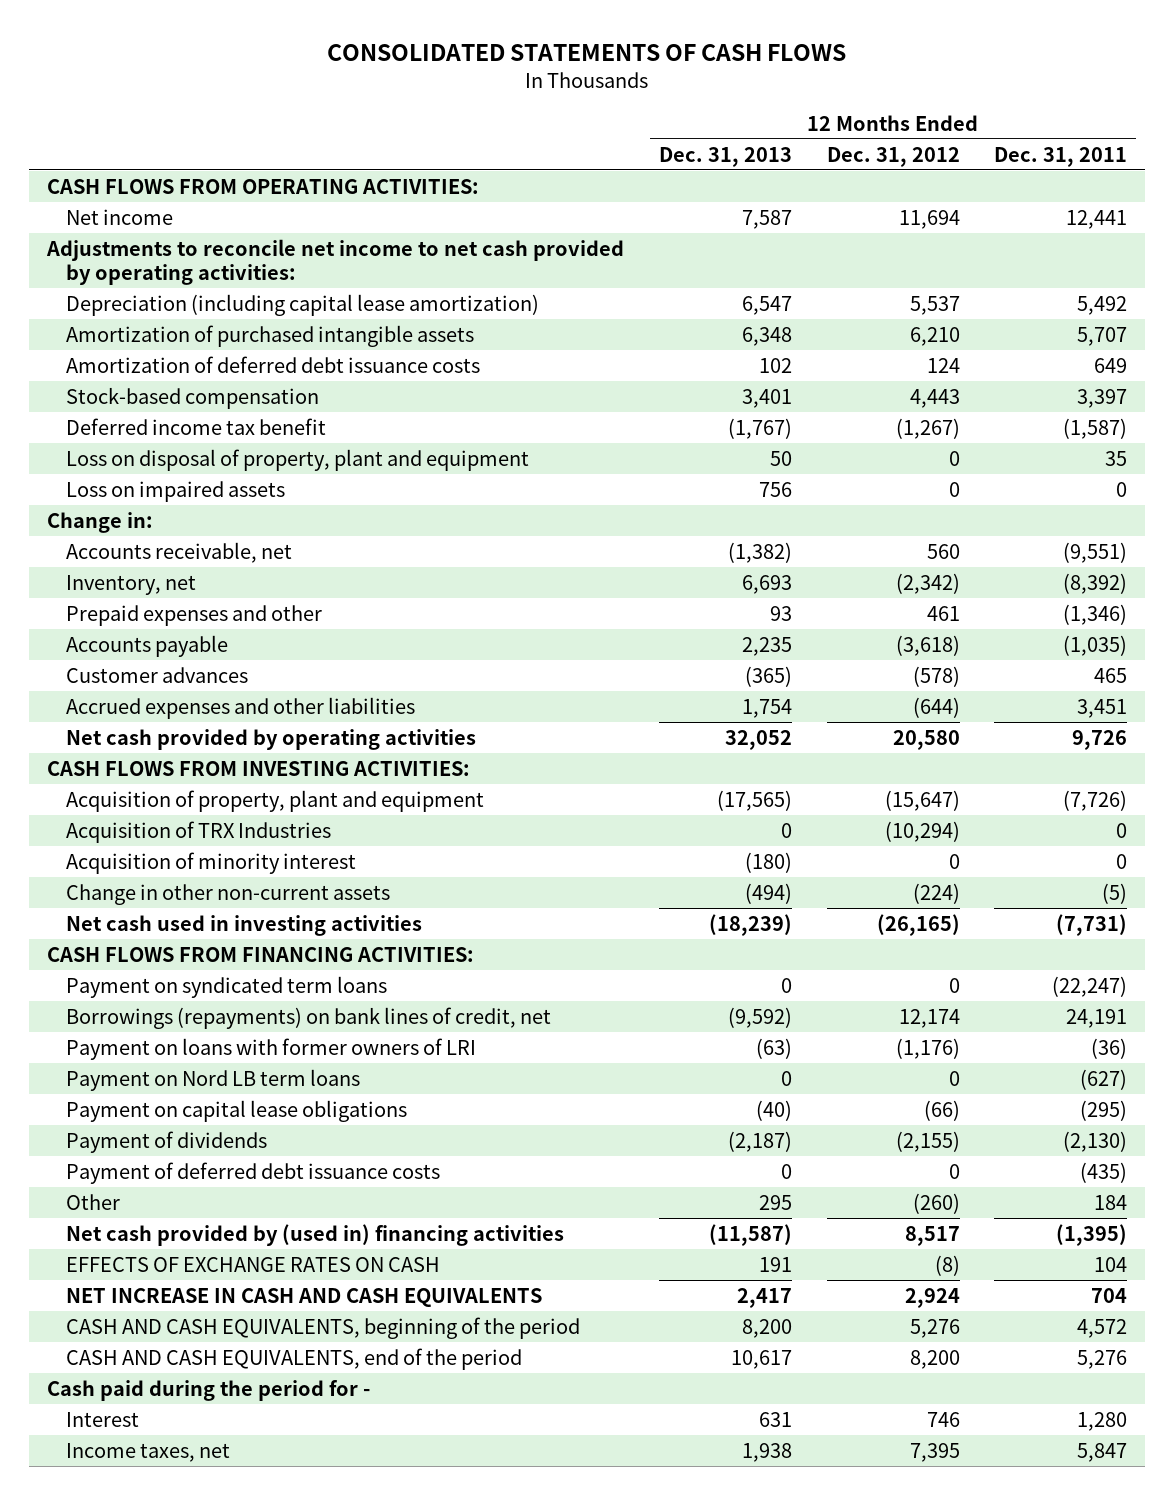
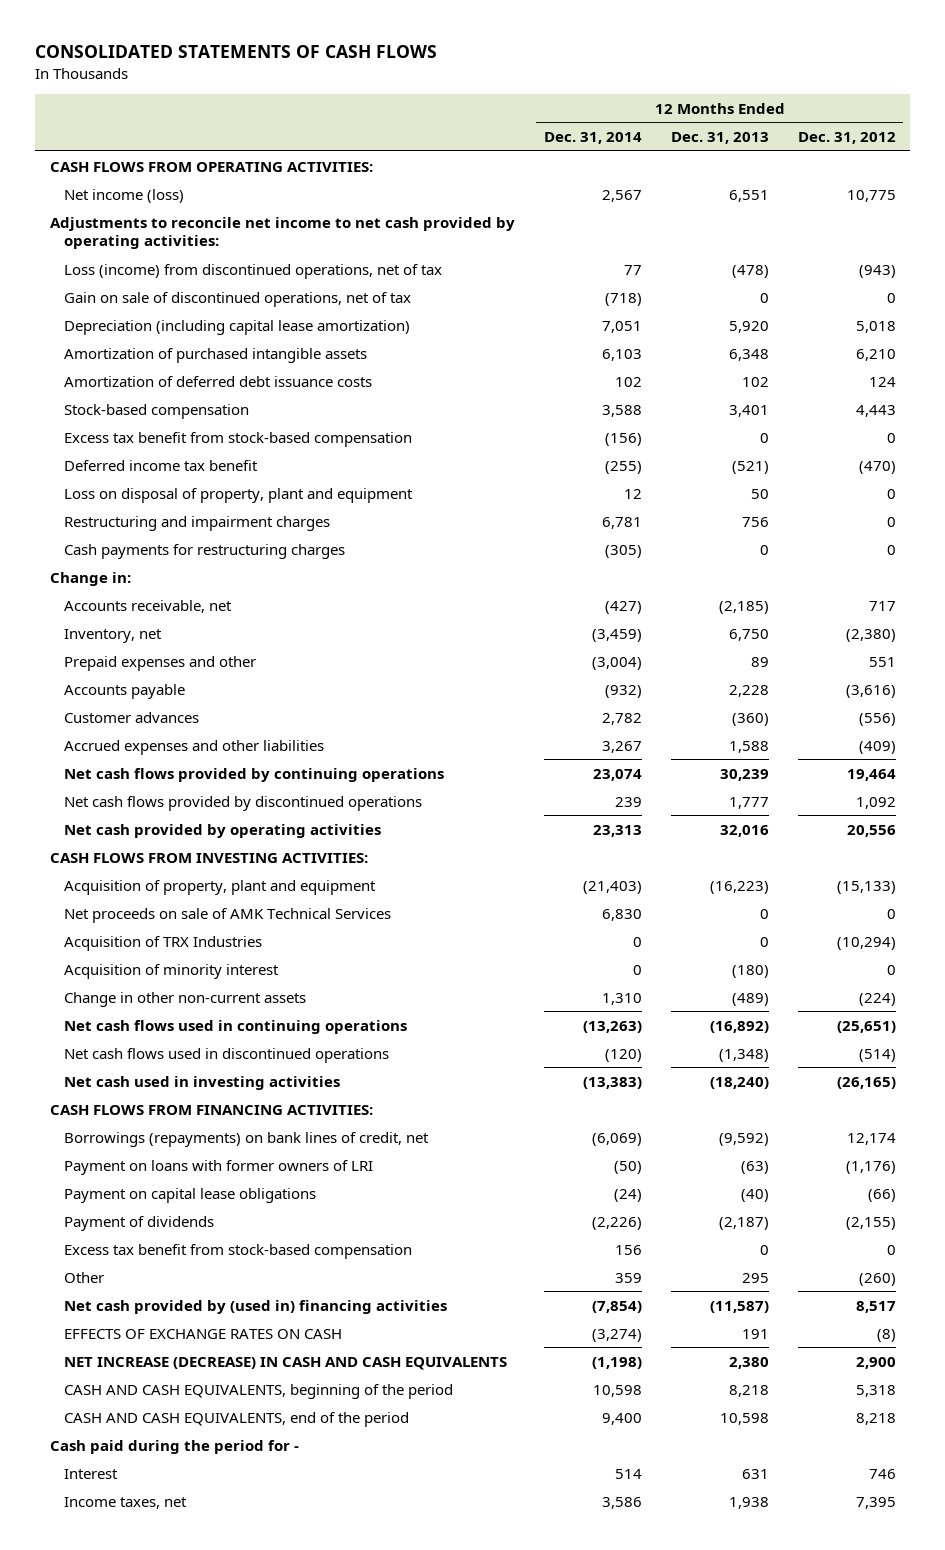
- | 12 Months Ended Dec. 31, 2013 | 12 Months Ended Dec. 31, 2012 | 12 Months Ended Dec. 31, 2011
+ | 12 Months Ended Dec. 31, 2014 | 12 Months Ended Dec. 31, 2013 | 12 Months Ended Dec. 31, 2012
- Net income | 7,587 | 11,694 | 12,441
+ Net income (loss) | 2,567 | 6,551 | 10,775
- Depreciation (including capital lease amortization) | 6,547 | 5,537 | 5,492
+ Loss (income) from discontinued operations, net of tax | 77 | (478) | (943)
+ Gain on sale of discontinued operations, net of tax | (718) | 0 | 0
+ Depreciation (including capital lease amortization) | 7,051 | 5,920 | 5,018
- Deferred income tax benefit | (1,767) | (1,267) | (1,587)
+ Excess tax benefit from stock-based compensation | (156) | 0 | 0
+ Deferred income tax benefit | (255) | (521) | (470)
- Loss on impaired assets | 756 | 0 | 0
+ Restructuring and impairment charges | 6,781 | 756 | 0
+ Cash payments for restructuring charges | (305) | 0 | 0
- Accounts receivable, net | (1,382) | 560 | (9,551)
- Inventory, net | 6,693 | (2,342) | (8,392)
- Prepaid expenses and other | 93 | 461 | (1,346)
- Accounts payable | 2,235 | (3,618) | (1,035)
- Customer advances | (365) | (578) | 465
- Accrued expenses and other liabilities | 1,754 | (644) | 3,451
- Net cash provided by operating activities | 32,052 | 20,580 | 9,726
+ Accounts receivable, net | (427) | (2,185) | 717
+ Inventory, net | (3,459) | 6,750 | (2,380)
+ Prepaid expenses and other | (3,004) | 89 | 551
+ Accounts payable | (932) | 2,228 | (3,616)
+ Customer advances | 2,782 | (360) | (556)
+ Accrued expenses and other liabilities | 3,267 | 1,588 | (409)
+ Net cash flows provided by continuing operations | 23,074 | 30,239 | 19,464
+ Net cash flows provided by discontinued operations | 239 | 1,777 | 1,092
+ Net cash provided by operating activities | 23,313 | 32,016 | 20,556
- Acquisition of property, plant and equipment | (17,565) | (15,647) | (7,726)
+ Acquisition of property, plant and equipment | (21,403) | (16,223) | (15,133)
+ Net proceeds on sale of AMK Technical Services | 6,830 | 0 | 0
- Change in other non-current assets | (494) | (224) | (5)
- Net cash used in investing activities | (18,239) | (26,165) | (7,731)
+ Change in other non-current assets | 1,310 | (489) | (224)
+ Net cash flows used in continuing operations | (13,263) | (16,892) | (25,651)
+ Net cash flows used in discontinued operations | (120) | (1,348) | (514)
+ Net cash used in investing activities | (13,383) | (18,240) | (26,165)
- Payment on syndicated term loans | 0 | 0 | (22,247)
- Payment on Nord LB term loans | 0 | 0 | (627)
- Payment of deferred debt issuance costs | 0 | 0 | (435)
+ Excess tax benefit from stock-based compensation | 156 | 0 | 0
- NET INCREASE IN CASH AND CASH EQUIVALENTS | 2,417 | 2,924 | 704
- CASH AND CASH EQUIVALENTS, beginning of the period | 8,200 | 5,276 | 4,572
- CASH AND CASH EQUIVALENTS, end of the period | 10,617 | 8,200 | 5,276
+ NET INCREASE (DECREASE) IN CASH AND CASH EQUIVALENTS | (1,198) | 2,380 | 2,900
+ CASH AND CASH EQUIVALENTS, beginning of the period | 10,598 | 8,218 | 5,318
+ CASH AND CASH EQUIVALENTS, end of the period | 9,400 | 10,598 | 8,218

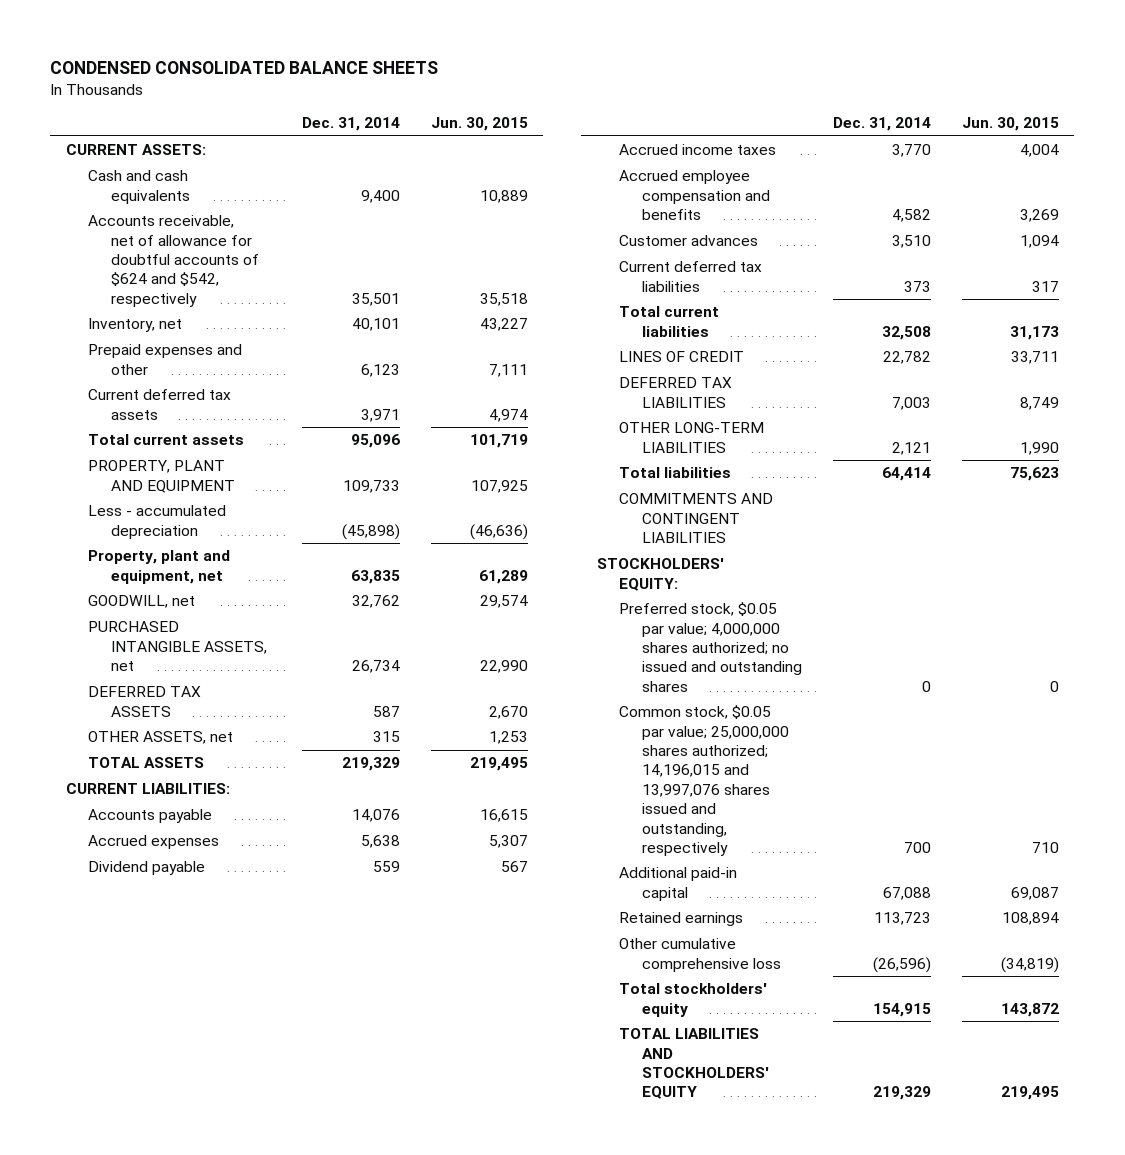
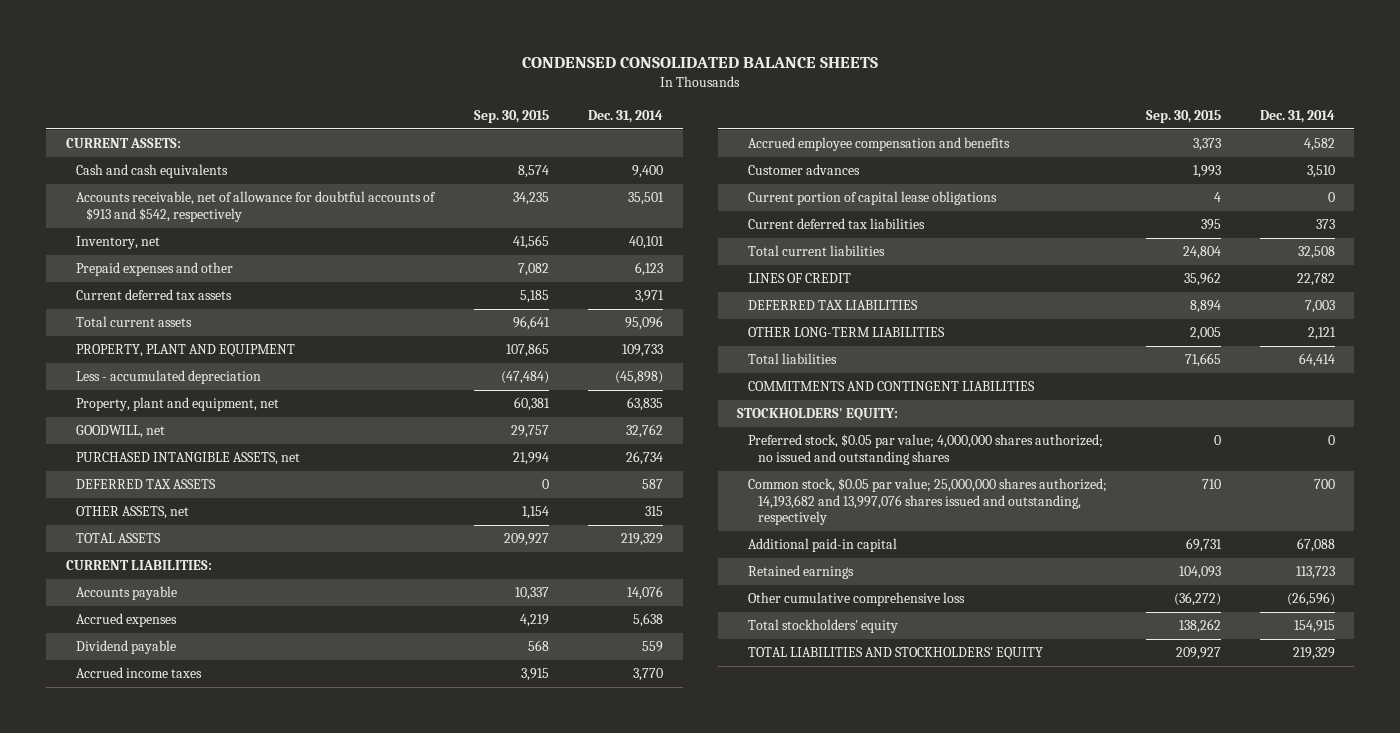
- | Dec. 31, 2014 | Jun. 30, 2015
+ | Sep. 30, 2015 | Dec. 31, 2014
- Accounts receivable, net of allowance for doubtful accounts of $624 and $542, respectively | 35,501 | 35,518
+ Accounts receivable, net of allowance for doubtful accounts of $913 and $542, respectively | 34,235 | 35,501
+ Current portion of capital lease obligations | 4 | 0
- Common stock, $0.05 par value; 25,000,000 shares authorized; 14,196,015 and 13,997,076 shares issued and outstanding, respectively | 700 | 710
+ Common stock, $0.05 par value; 25,000,000 shares authorized; 14,193,682 and 13,997,076 shares issued and outstanding, respectively | 710 | 700

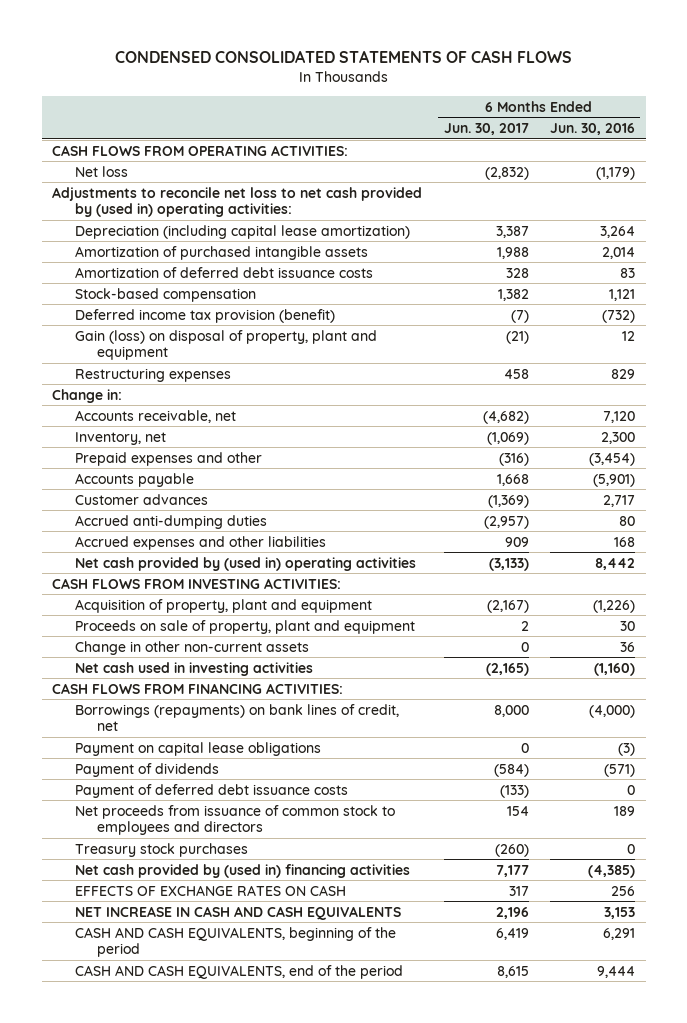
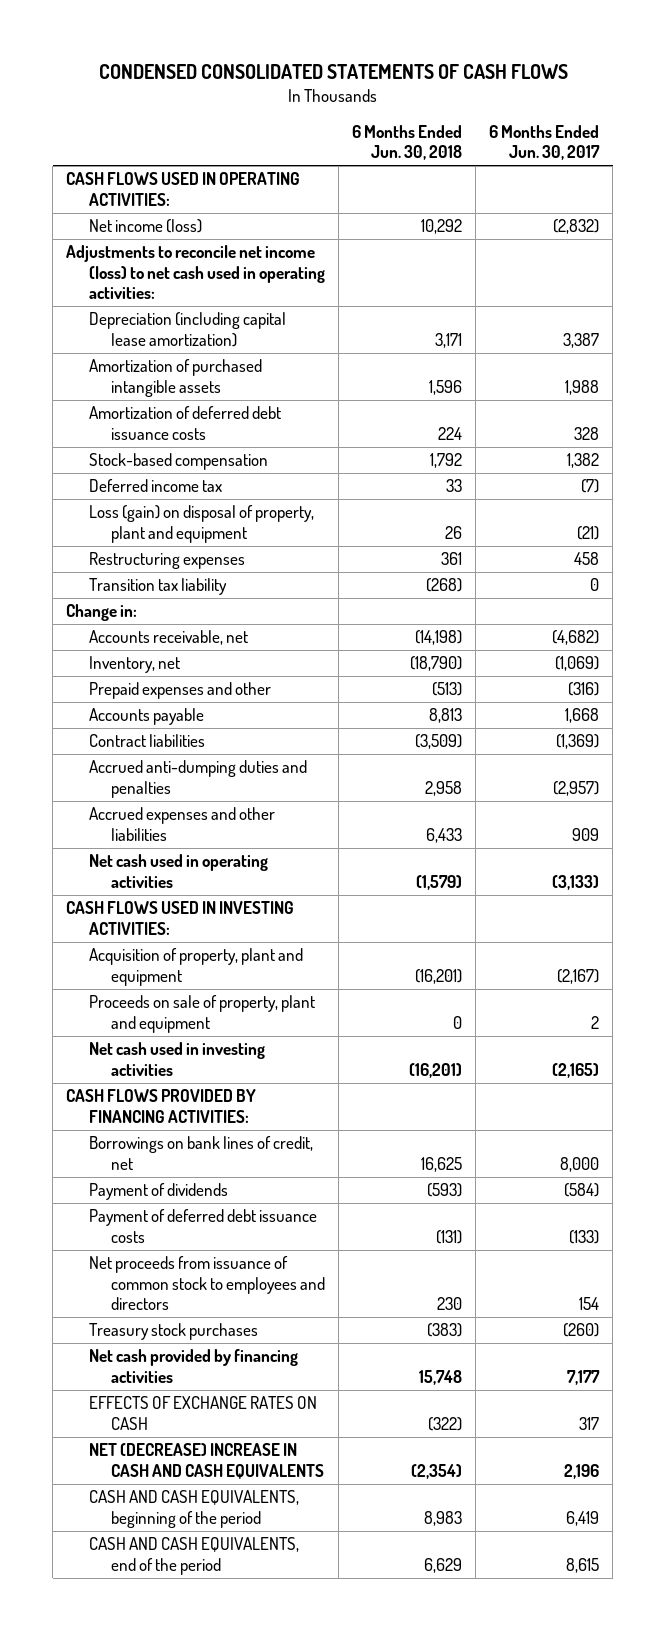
- | 6 Months Ended Jun. 30, 2017 | 6 Months Ended Jun. 30, 2016
+ | 6 Months Ended Jun. 30, 2018 | 6 Months Ended Jun. 30, 2017
- CASH FLOWS FROM OPERATING ACTIVITIES:
- Net loss | (2,832) | (1,179)
- Adjustments to reconcile net loss to net cash provided by (used in) operating activities:
+ CASH FLOWS USED IN OPERATING ACTIVITIES:
+ Net income (loss) | 10,292 | (2,832)
+ Adjustments to reconcile net income (loss) to net cash used in operating activities:
- Deferred income tax provision (benefit) | (7) | (732)
- Gain (loss) on disposal of property, plant and equipment | (21) | 12
+ Deferred income tax | 33 | (7)
+ Loss (gain) on disposal of property, plant and equipment | 26 | (21)
+ Transition tax liability | (268) | 0
- Customer advances | (1,369) | 2,717
- Accrued anti-dumping duties | (2,957) | 80
+ Contract liabilities | (3,509) | (1,369)
+ Accrued anti-dumping duties and penalties | 2,958 | (2,957)
- Net cash provided by (used in) operating activities | (3,133) | 8,442
- CASH FLOWS FROM INVESTING ACTIVITIES:
+ Net cash used in operating activities | (1,579) | (3,133)
+ CASH FLOWS USED IN INVESTING ACTIVITIES:
- Change in other non-current assets | 0 | 36
- CASH FLOWS FROM FINANCING ACTIVITIES:
- Borrowings (repayments) on bank lines of credit, net | 8,000 | (4,000)
- Payment on capital lease obligations | 0 | (3)
+ CASH FLOWS PROVIDED BY FINANCING ACTIVITIES:
+ Borrowings on bank lines of credit, net | 16,625 | 8,000
- Net cash provided by (used in) financing activities | 7,177 | (4,385)
+ Net cash provided by financing activities | 15,748 | 7,177
- NET INCREASE IN CASH AND CASH EQUIVALENTS | 2,196 | 3,153
+ NET (DECREASE) INCREASE IN CASH AND CASH EQUIVALENTS | (2,354) | 2,196

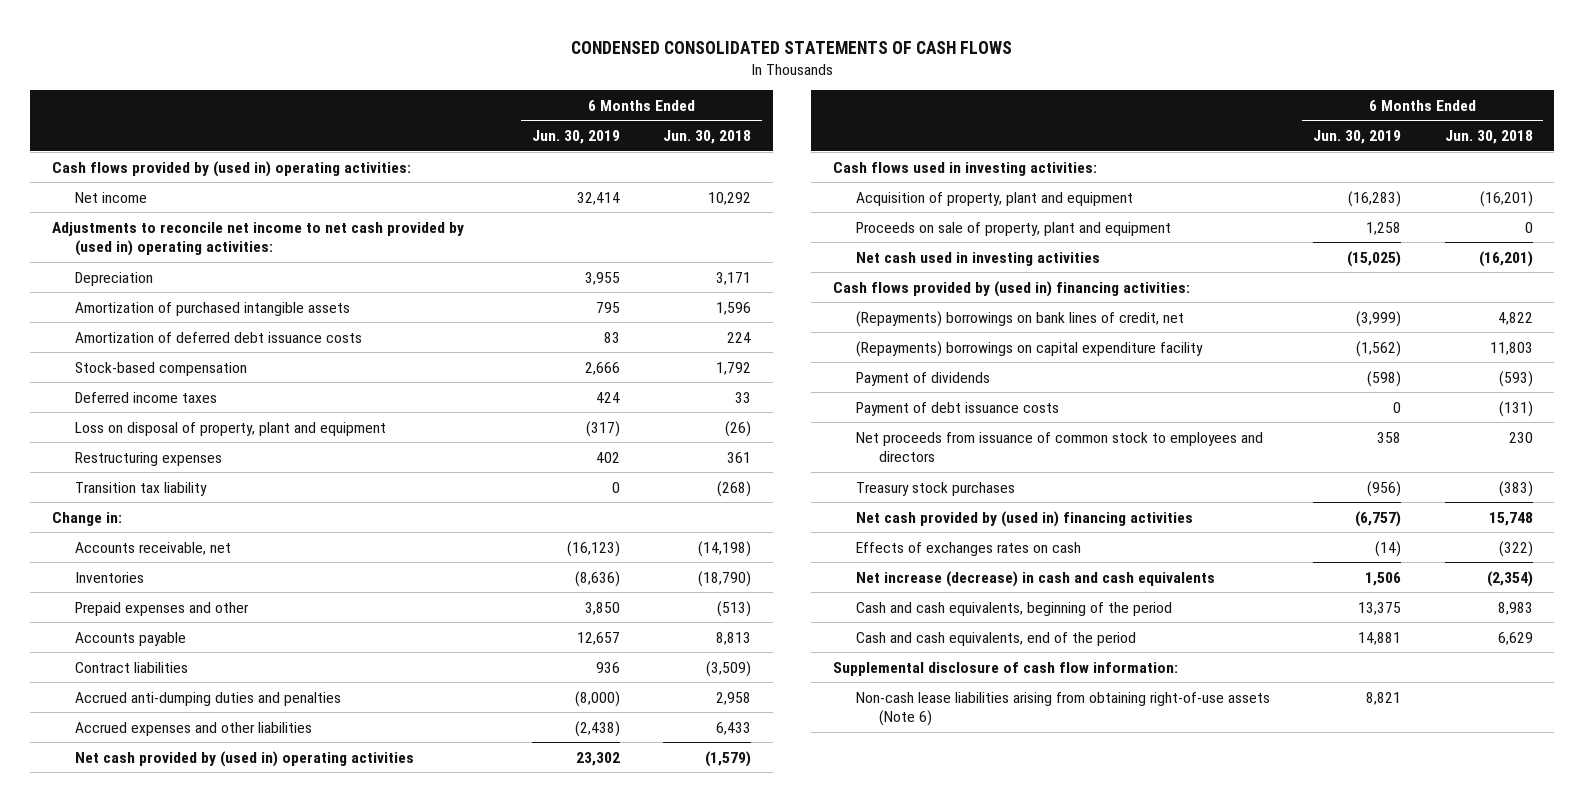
- | 6 Months Ended Jun. 30, 2018 | 6 Months Ended Jun. 30, 2017
+ | 6 Months Ended Jun. 30, 2019 | 6 Months Ended Jun. 30, 2018
- CASH FLOWS USED IN OPERATING ACTIVITIES:
- Net income (loss) | 10,292 | (2,832)
- Adjustments to reconcile net income (loss) to net cash used in operating activities:
- Depreciation (including capital lease amortization) | 3,171 | 3,387
+ Cash flows provided by (used in) operating activities:
+ Net income | 32,414 | 10,292
+ Adjustments to reconcile net income to net cash provided by (used in) operating activities:
+ Depreciation | 3,955 | 3,171
- Deferred income tax | 33 | (7)
- Loss (gain) on disposal of property, plant and equipment | 26 | (21)
+ Deferred income taxes | 424 | 33
+ Loss on disposal of property, plant and equipment | (317) | (26)
- Inventory, net | (18,790) | (1,069)
+ Inventories | (8,636) | (18,790)
- Net cash used in operating activities | (1,579) | (3,133)
- CASH FLOWS USED IN INVESTING ACTIVITIES:
+ Net cash provided by (used in) operating activities | 23,302 | (1,579)
+ Cash flows used in investing activities:
- CASH FLOWS PROVIDED BY FINANCING ACTIVITIES:
- Borrowings on bank lines of credit, net | 16,625 | 8,000
+ Cash flows provided by (used in) financing activities:
+ (Repayments) borrowings on bank lines of credit, net | (3,999) | 4,822
+ (Repayments) borrowings on capital expenditure facility | (1,562) | 11,803
- Payment of deferred debt issuance costs | (131) | (133)
+ Payment of debt issuance costs | 0 | (131)
- Net cash provided by financing activities | 15,748 | 7,177
- EFFECTS OF EXCHANGE RATES ON CASH | (322) | 317
- NET (DECREASE) INCREASE IN CASH AND CASH EQUIVALENTS | (2,354) | 2,196
- CASH AND CASH EQUIVALENTS, beginning of the period | 8,983 | 6,419
- CASH AND CASH EQUIVALENTS, end of the period | 6,629 | 8,615
+ Net cash provided by (used in) financing activities | (6,757) | 15,748
+ Effects of exchanges rates on cash | (14) | (322)
+ Net increase (decrease) in cash and cash equivalents | 1,506 | (2,354)
+ Cash and cash equivalents, beginning of the period | 13,375 | 8,983
+ Cash and cash equivalents, end of the period | 14,881 | 6,629
+ Supplemental disclosure of cash flow information:
+ Non-cash lease liabilities arising from obtaining right-of-use assets (Note 6) | 8,821 |

